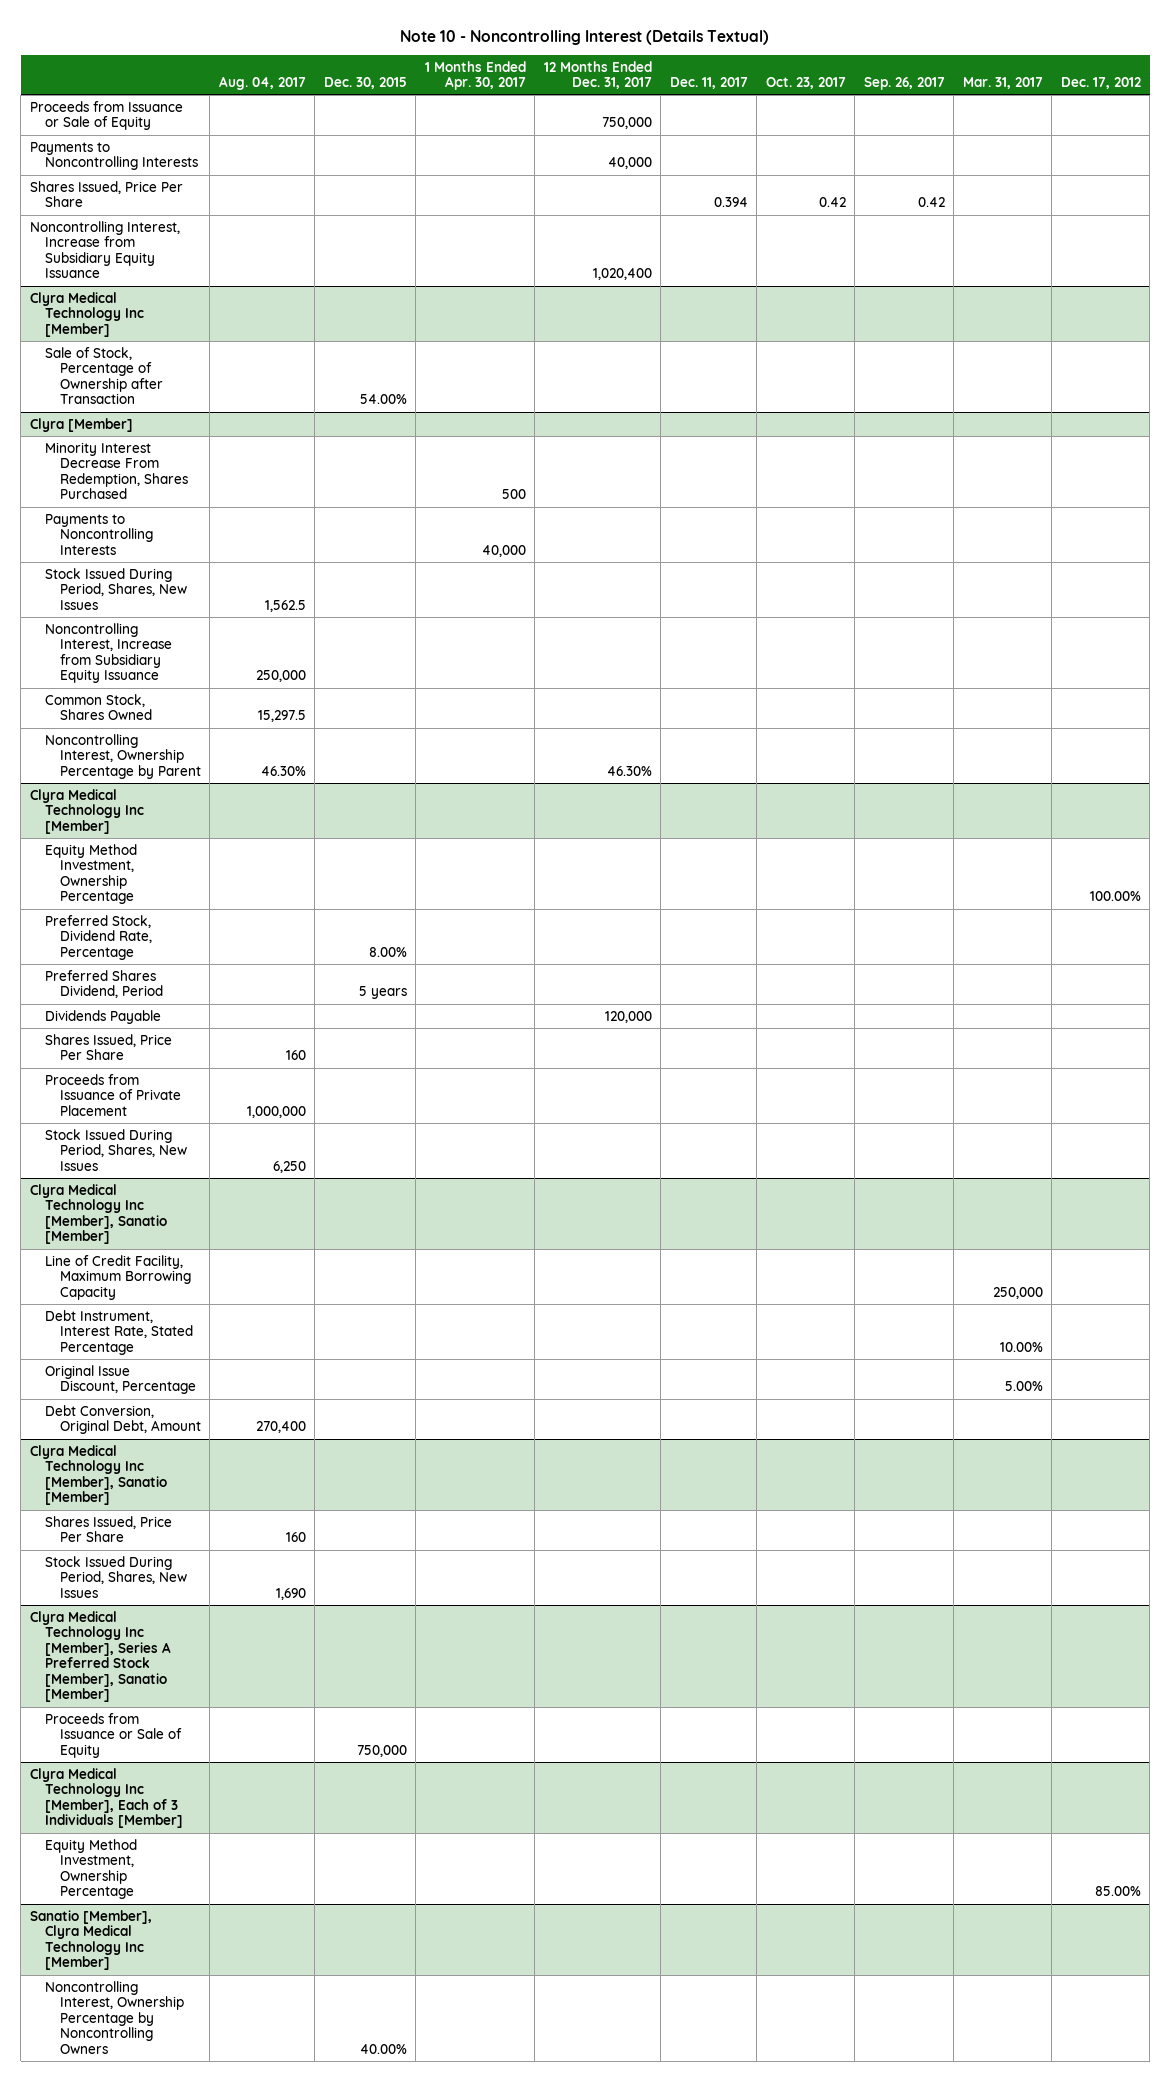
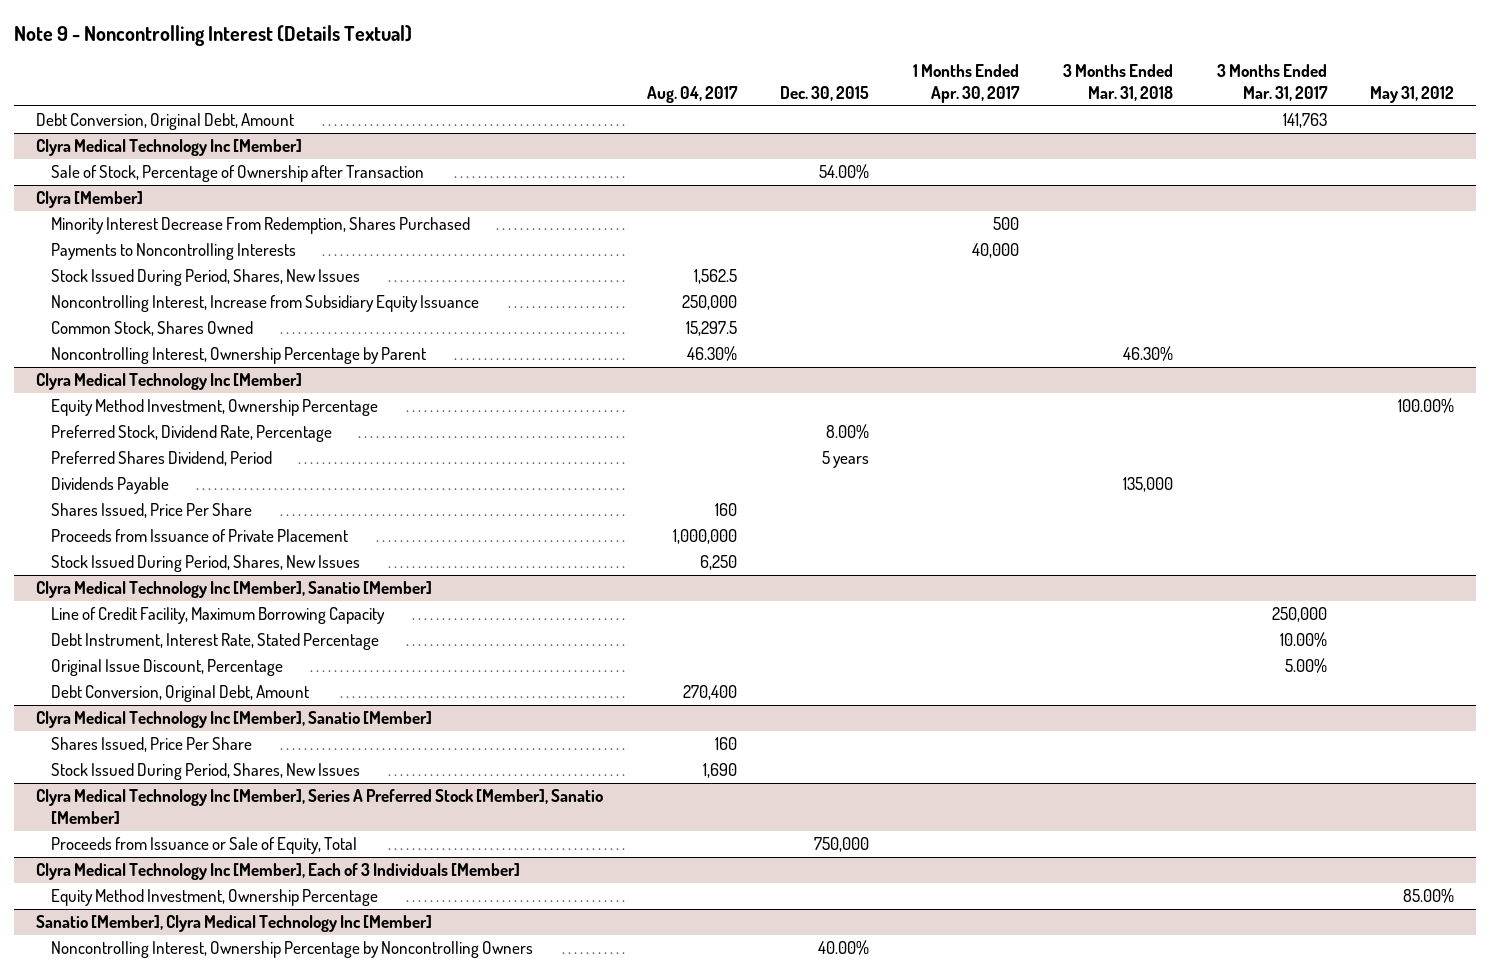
- Note 10 - Noncontrolling Interest (Details Textual)
+ Note 9 - Noncontrolling Interest (Details Textual)
- | Aug. 04, 2017 | Dec. 30, 2015 | 1 Months Ended Apr. 30, 2017 | 12 Months Ended Dec. 31, 2017 | Dec. 11, 2017 | Oct. 23, 2017 | Sep. 26, 2017 | Mar. 31, 2017 | Dec. 17, 2012
+ | Aug. 04, 2017 | Dec. 30, 2015 | 1 Months Ended Apr. 30, 2017 | 3 Months Ended Mar. 31, 2018 | 3 Months Ended Mar. 31, 2017 | May 31, 2012
- Proceeds from Issuance or Sale of Equity | | | | 750,000 | | | | |
- Payments to Noncontrolling Interests | | | | 40,000 | | | | |
- Shares Issued, Price Per Share | | | | | 0.394 | 0.42 | 0.42 | |
- Noncontrolling Interest, Increase from Subsidiary Equity Issuance | | | | 1,020,400 | | | | |
+ Debt Conversion, Original Debt, Amount | | | | | 141,763 |
@ Clyra Medical Technology Inc [Member], Series A Preferred Stock [Member], Sanatio [Member]
- Proceeds from Issuance or Sale of Equity | | 750,000 | | | | | | |
+ Proceeds from Issuance or Sale of Equity, Total | | 750,000 | | | |

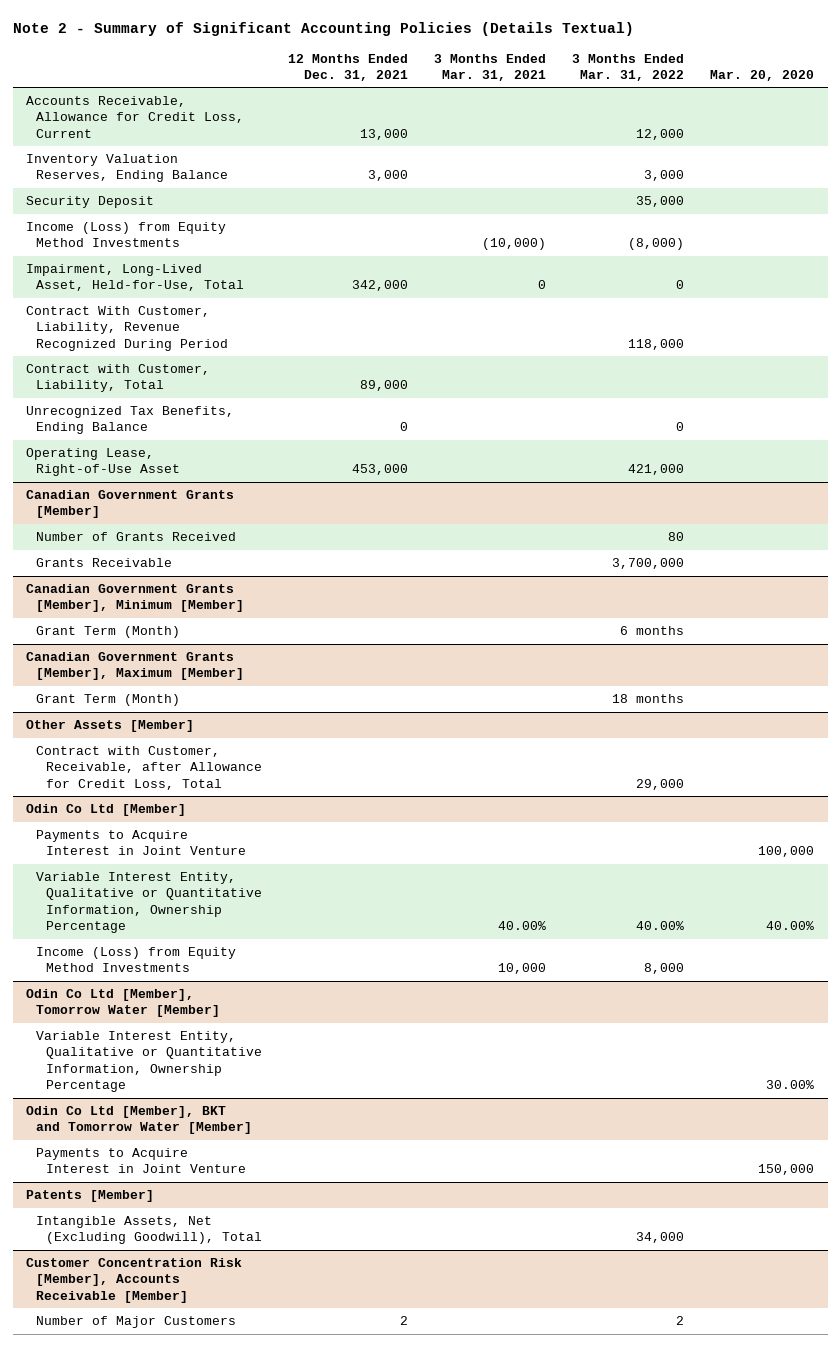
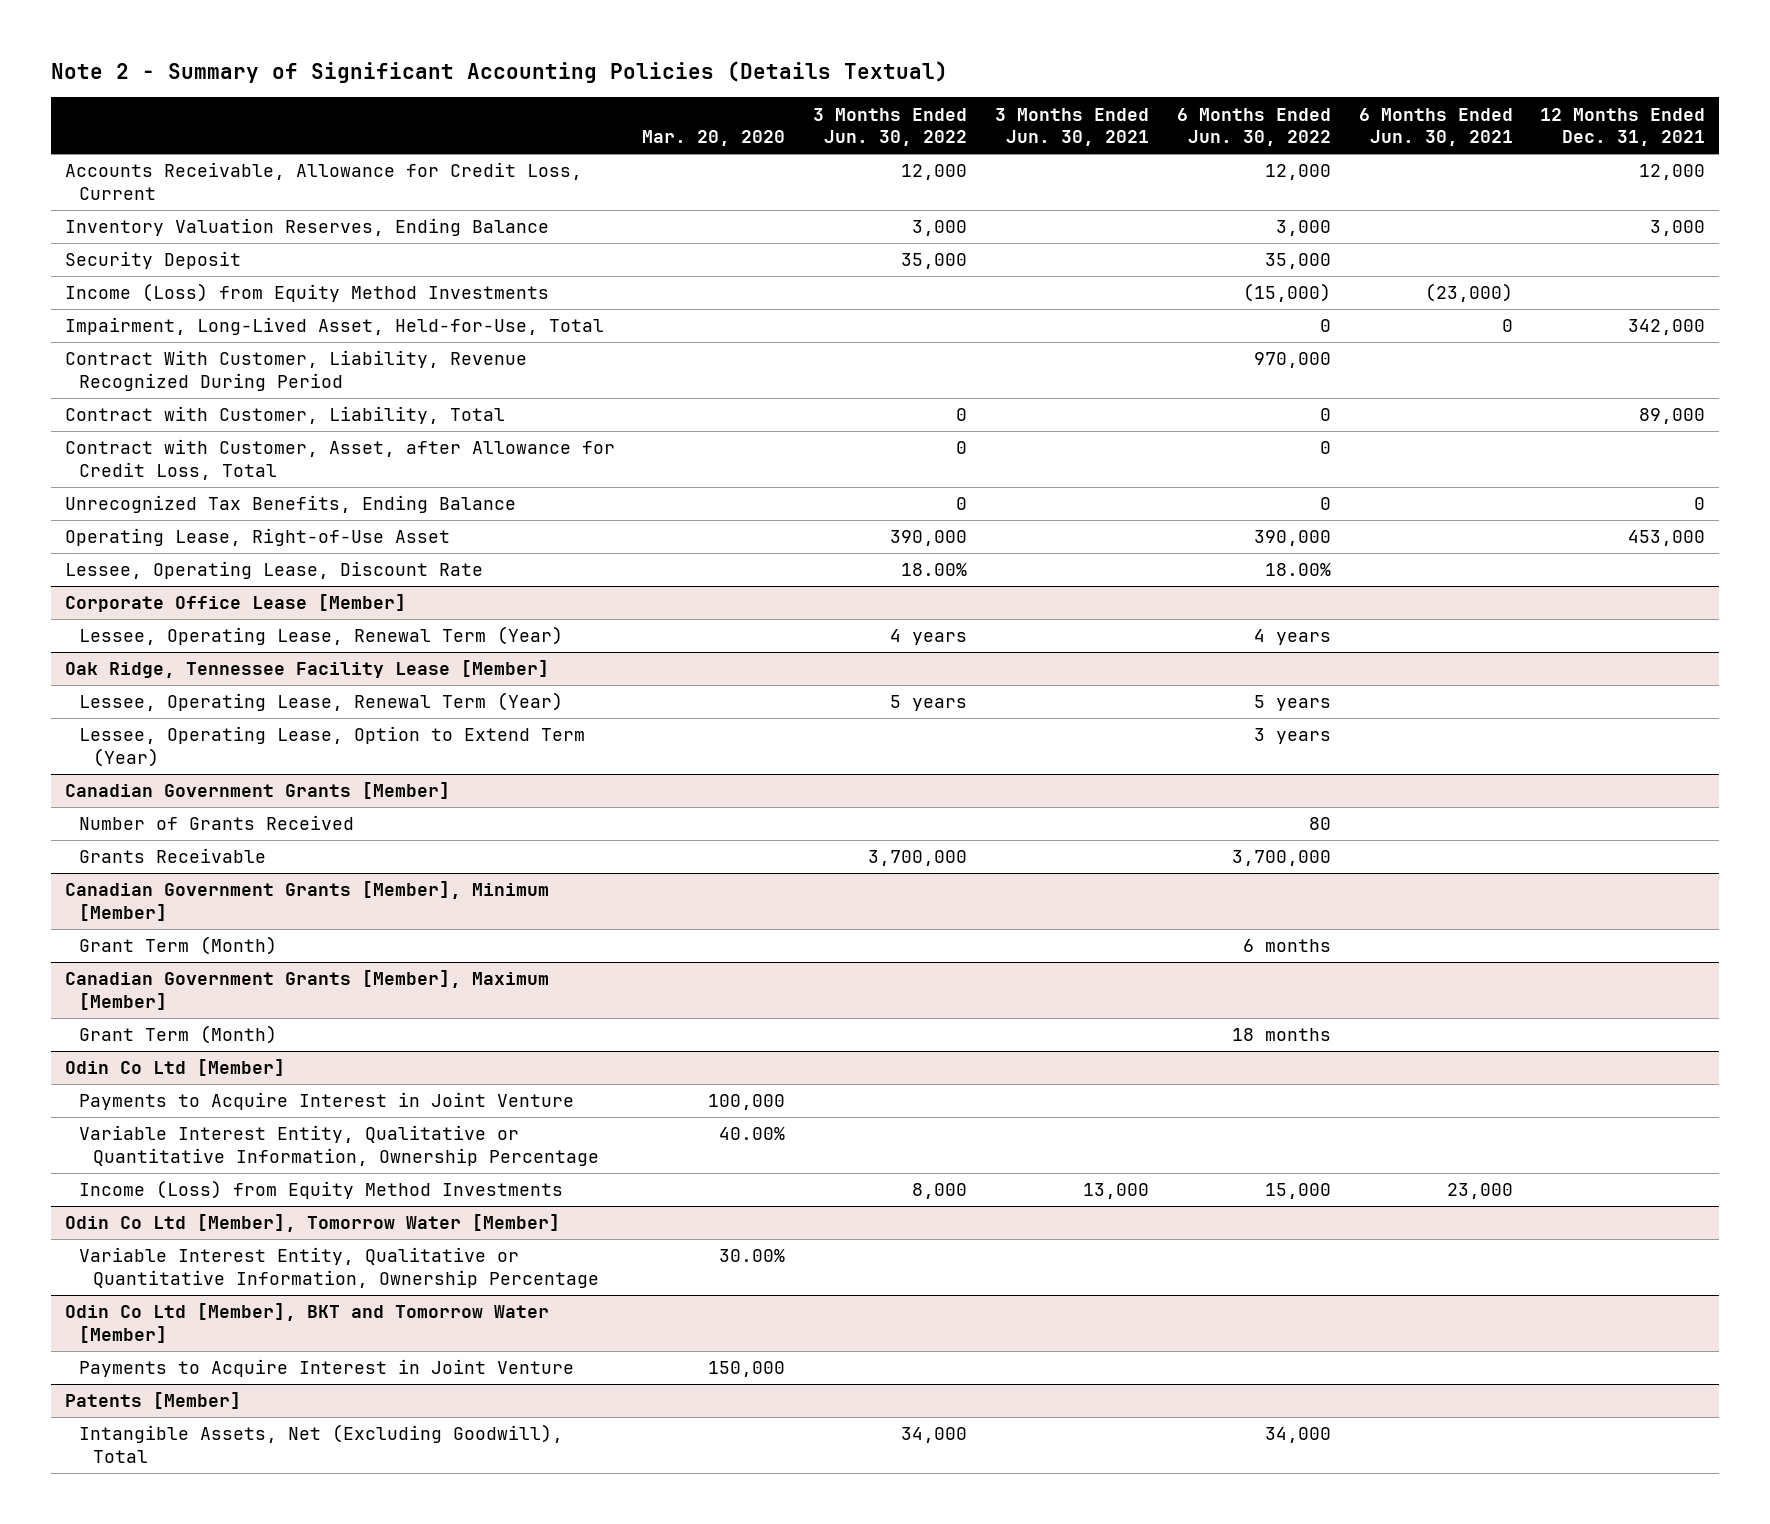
- | 12 Months Ended Dec. 31, 2021 | 3 Months Ended Mar. 31, 2021 | 3 Months Ended Mar. 31, 2022 | Mar. 20, 2020
+ | Mar. 20, 2020 | 3 Months Ended Jun. 30, 2022 | 3 Months Ended Jun. 30, 2021 | 6 Months Ended Jun. 30, 2022 | 6 Months Ended Jun. 30, 2021 | 12 Months Ended Dec. 31, 2021
- Accounts Receivable, Allowance for Credit Loss, Current | 13,000 | | 12,000 |
+ Accounts Receivable, Allowance for Credit Loss, Current | | 12,000 | | 12,000 | | 12,000
+ Contract with Customer, Asset, after Allowance for Credit Loss, Total | | 0 | | 0 | |
+ Lessee, Operating Lease, Discount Rate | | 18.00% | | 18.00% | |
+ Corporate Office Lease [Member]
+ Lessee, Operating Lease, Renewal Term (Year) | | 4 years | | 4 years | |
+ Oak Ridge, Tennessee Facility Lease [Member]
+ Lessee, Operating Lease, Renewal Term (Year) | | 5 years | | 5 years | |
+ Lessee, Operating Lease, Option to Extend Term (Year) | | | | 3 years | |
- Other Assets [Member]
- Contract with Customer, Receivable, after Allowance for Credit Loss, Total | | | 29,000 |
- Customer Concentration Risk [Member], Accounts Receivable [Member]
- Number of Major Customers | 2 | | 2 |

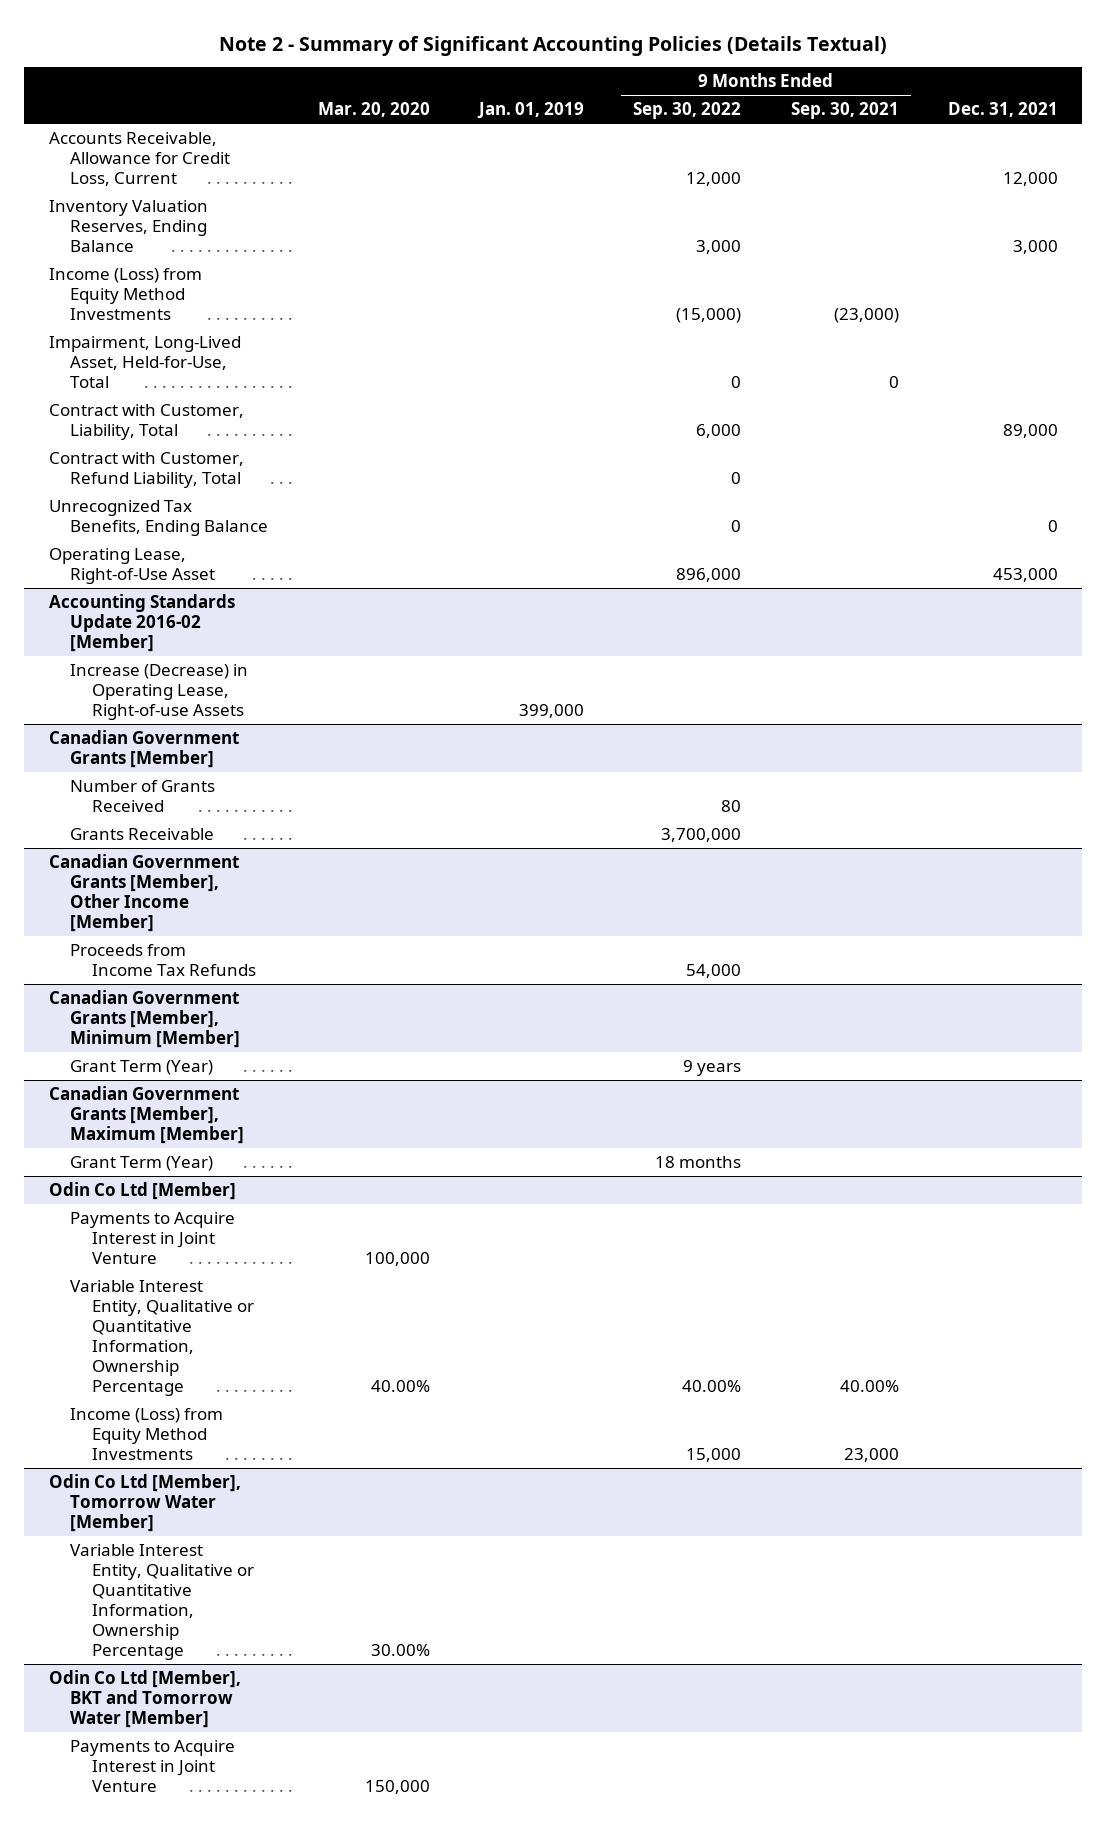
- | Mar. 20, 2020 | 3 Months Ended Jun. 30, 2022 | 3 Months Ended Jun. 30, 2021 | 6 Months Ended Jun. 30, 2022 | 6 Months Ended Jun. 30, 2021 | 12 Months Ended Dec. 31, 2021
+ | Mar. 20, 2020 | Jan. 01, 2019 | 9 Months Ended Sep. 30, 2022 | 9 Months Ended Sep. 30, 2021 | Dec. 31, 2021
- Security Deposit | | 35,000 | | 35,000 | |
- Contract With Customer, Liability, Revenue Recognized During Period | | | | 970,000 | |
- Contract with Customer, Asset, after Allowance for Credit Loss, Total | | 0 | | 0 | |
+ Contract with Customer, Refund Liability, Total | | | 0 | |
- Lessee, Operating Lease, Discount Rate | | 18.00% | | 18.00% | |
- Corporate Office Lease [Member]
- Lessee, Operating Lease, Renewal Term (Year) | | 4 years | | 4 years | |
- Oak Ridge, Tennessee Facility Lease [Member]
- Lessee, Operating Lease, Renewal Term (Year) | | 5 years | | 5 years | |
- Lessee, Operating Lease, Option to Extend Term (Year) | | | | 3 years | |
+ Accounting Standards Update 2016-02 [Member]
+ Increase (Decrease) in Operating Lease, Right-of-use Assets | | 399,000 | | |
+ Canadian Government Grants [Member], Other Income [Member]
+ Proceeds from Income Tax Refunds | | | 54,000 | |
@ Canadian Government Grants [Member], Minimum [Member]
- Grant Term (Month) | | | | 6 months | |
+ Grant Term (Year) | | | 9 years | |
@ Canadian Government Grants [Member], Maximum [Member]
- Grant Term (Month) | | | | 18 months | |
+ Grant Term (Year) | | | 18 months | |
- Patents [Member]
- Intangible Assets, Net (Excluding Goodwill), Total | | 34,000 | | 34,000 | |

